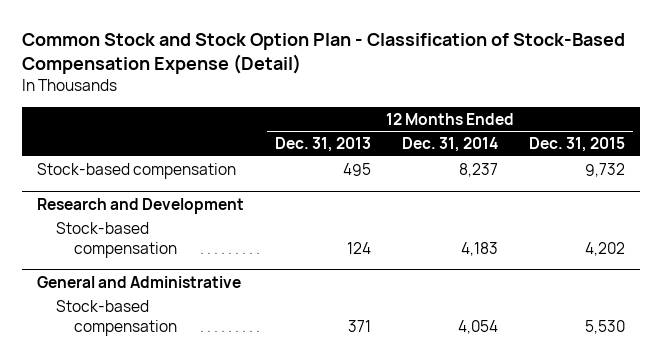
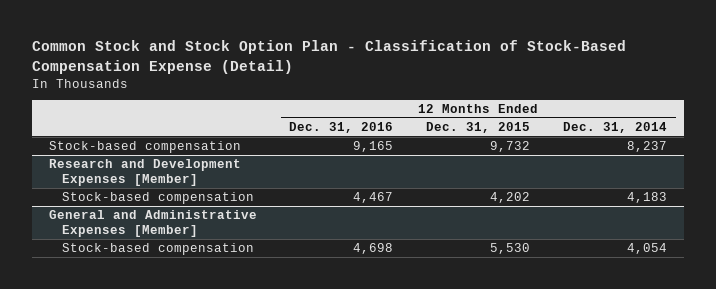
- | 12 Months Ended Dec. 31, 2013 | 12 Months Ended Dec. 31, 2014 | 12 Months Ended Dec. 31, 2015
+ | 12 Months Ended Dec. 31, 2016 | 12 Months Ended Dec. 31, 2015 | 12 Months Ended Dec. 31, 2014
- Research and Development
+ Research and Development Expenses [Member]
- General and Administrative
+ General and Administrative Expenses [Member]

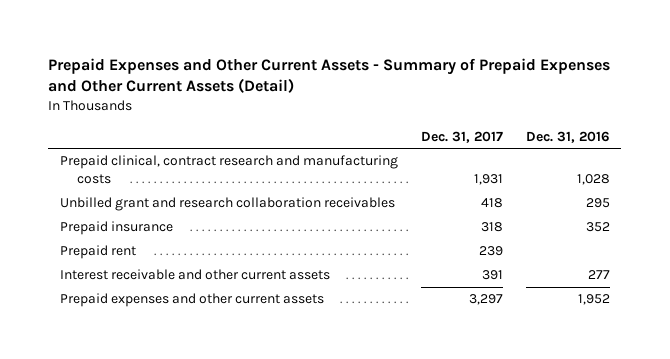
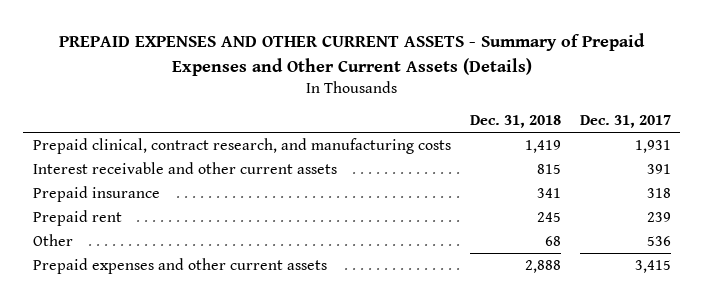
- Prepaid Expenses and Other Current Assets - Summary of Prepaid Expenses and Other Current Assets (Detail)
+ PREPAID EXPENSES AND OTHER CURRENT ASSETS - Summary of Prepaid Expenses and Other Current Assets (Details)
- | Dec. 31, 2017 | Dec. 31, 2016
+ | Dec. 31, 2018 | Dec. 31, 2017
- Prepaid clinical, contract research and manufacturing costs | 1,931 | 1,028
- Unbilled grant and research collaboration receivables | 418 | 295
+ Prepaid clinical, contract research, and manufacturing costs | 1,419 | 1,931
moved up: Interest receivable and other current assets | 815 | 391
- Prepaid expenses and other current assets | 3,297 | 1,952
+ Other | 68 | 536
+ Prepaid expenses and other current assets | 2,888 | 3,415

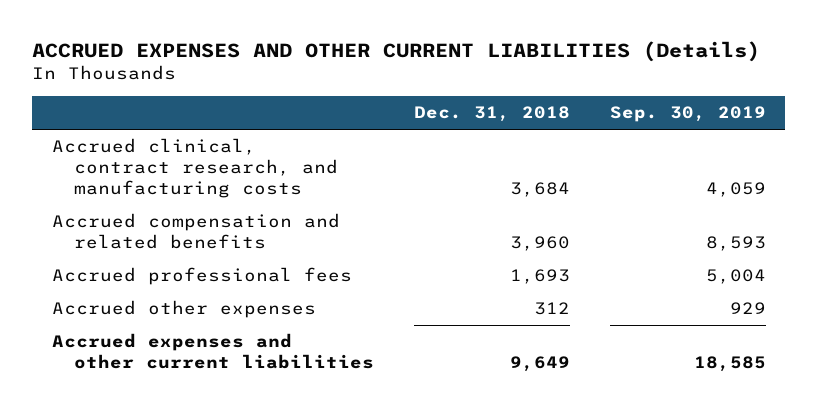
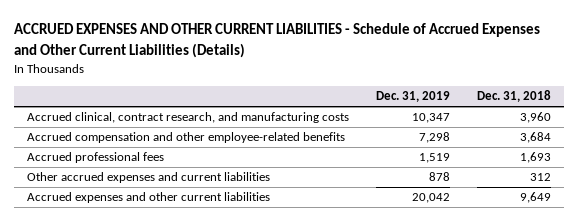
- ACCRUED EXPENSES AND OTHER CURRENT LIABILITIES (Details)
+ ACCRUED EXPENSES AND OTHER CURRENT LIABILITIES - Schedule of Accrued Expenses and Other Current Liabilities (Details)
- | Dec. 31, 2018 | Sep. 30, 2019
+ | Dec. 31, 2019 | Dec. 31, 2018
- Accrued clinical, contract research, and manufacturing costs | 3,684 | 4,059
- Accrued compensation and related benefits | 3,960 | 8,593
+ Accrued clinical, contract research, and manufacturing costs | 10,347 | 3,960
+ Accrued compensation and other employee-related benefits | 7,298 | 3,684
- Accrued other expenses | 312 | 929
+ Other accrued expenses and current liabilities | 878 | 312

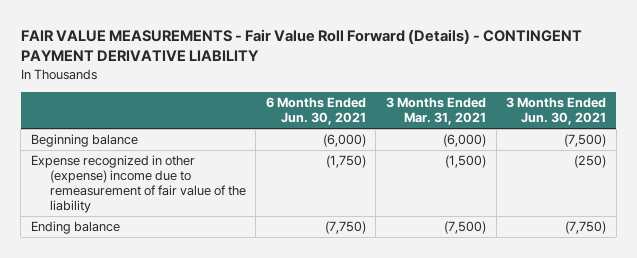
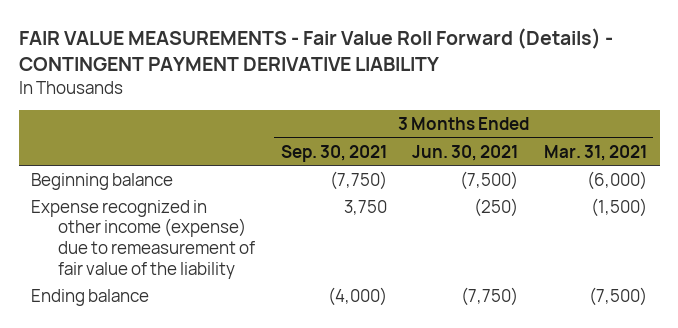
- | 6 Months Ended Jun. 30, 2021 | 3 Months Ended Mar. 31, 2021 | 3 Months Ended Jun. 30, 2021
+ | 3 Months Ended Sep. 30, 2021 | 3 Months Ended Jun. 30, 2021 | 3 Months Ended Mar. 31, 2021
- Expense recognized in other (expense) income due to remeasurement of fair value of the liability | (1,750) | (1,500) | (250)
+ Expense recognized in other income (expense) due to remeasurement of fair value of the liability | 3,750 | (250) | (1,500)

